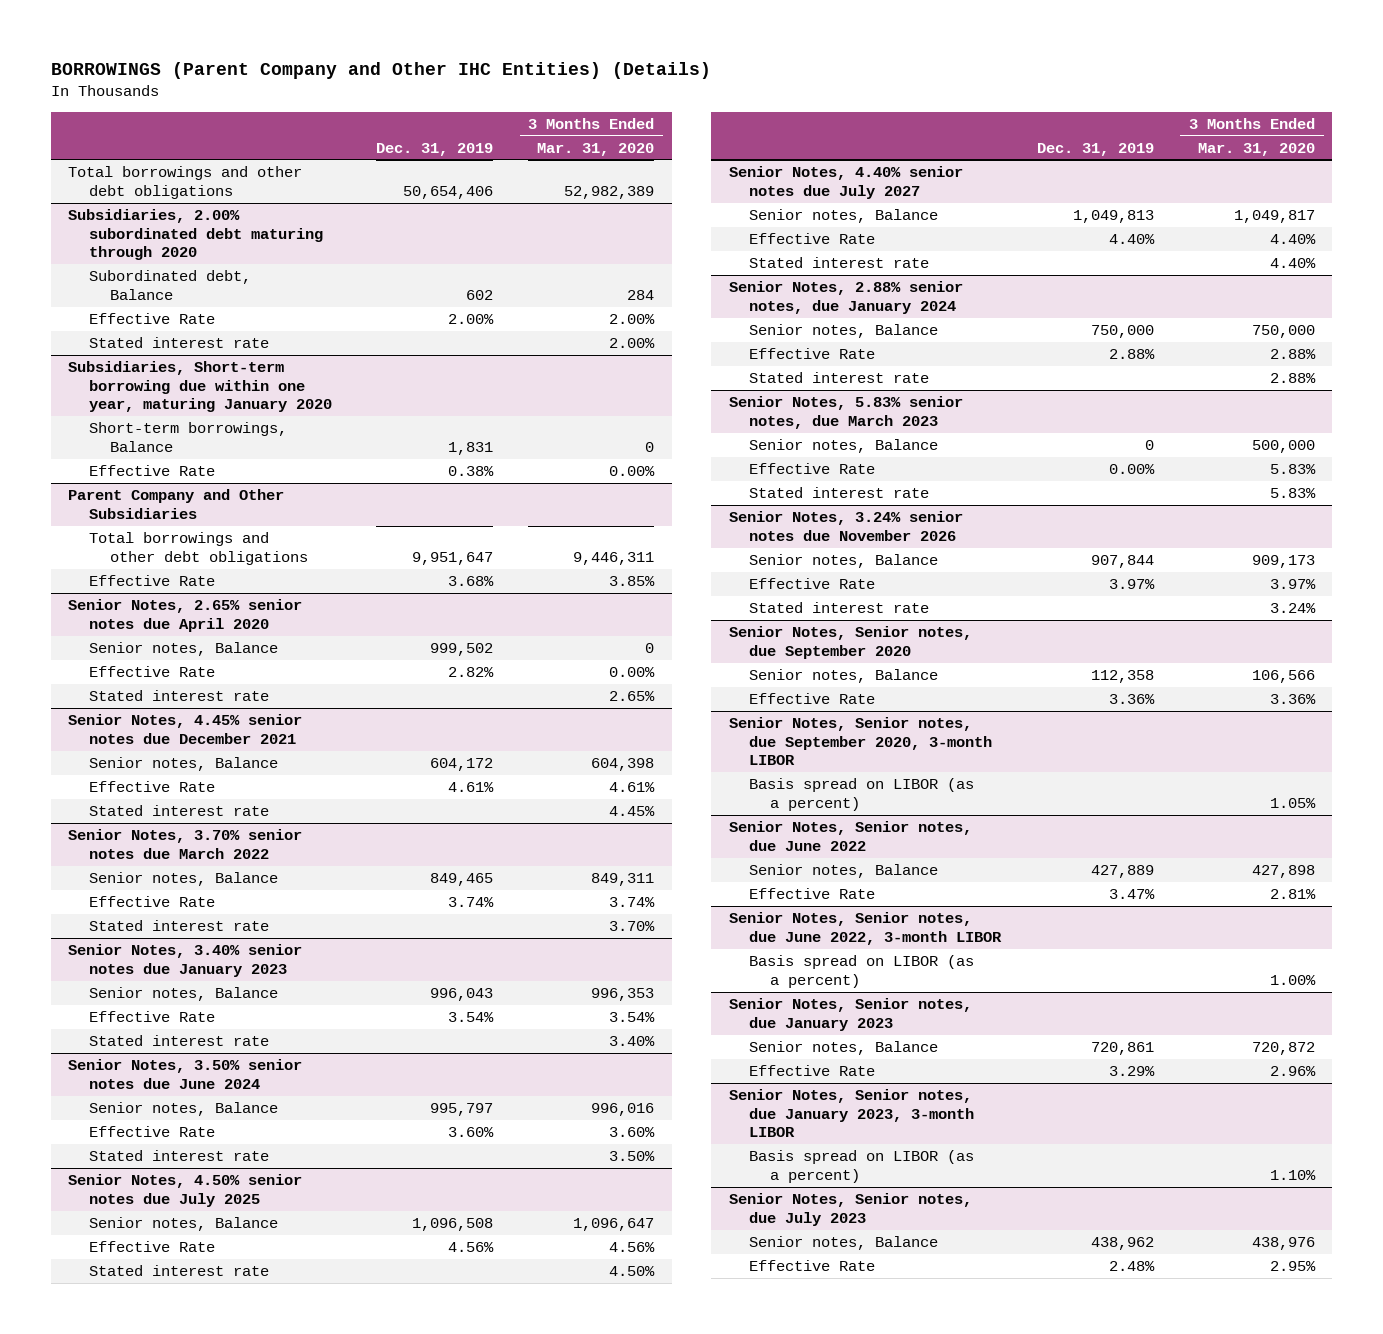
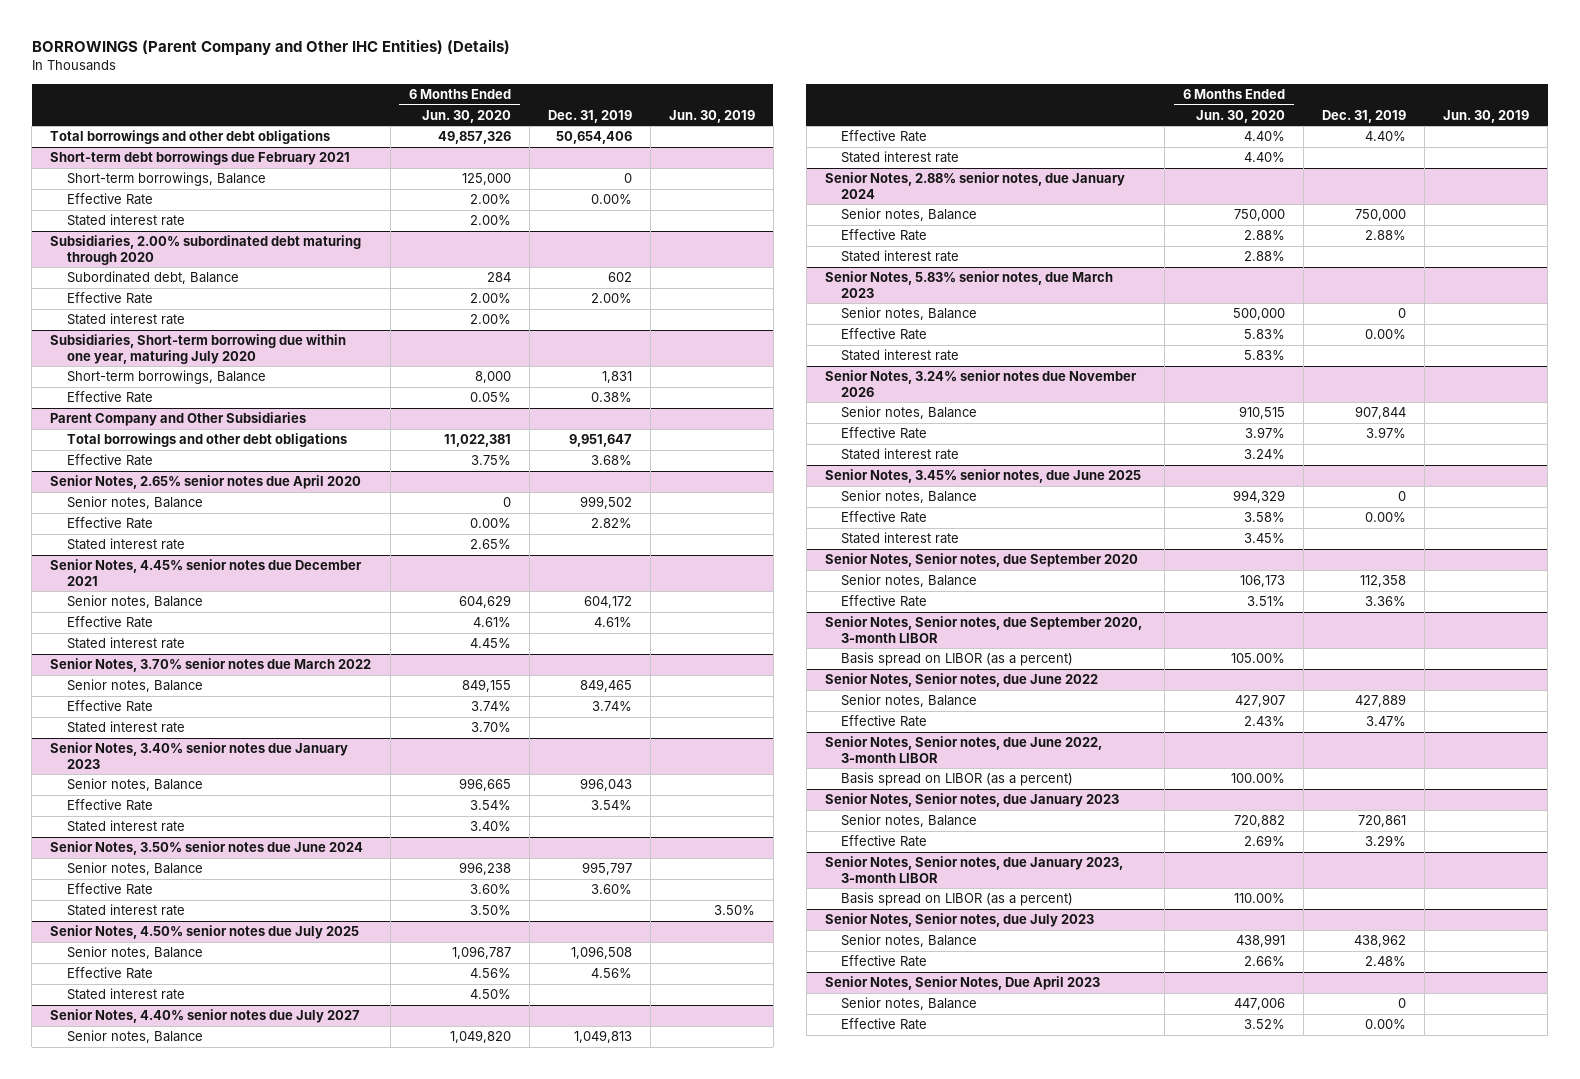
- | Dec. 31, 2019 | 3 Months Ended Mar. 31, 2020
+ | 6 Months Ended Jun. 30, 2020 | Dec. 31, 2019 | Jun. 30, 2019
+ Short-term debt borrowings due February 2021
+ Short-term borrowings, Balance | 125,000 | 0 |
+ Effective Rate | 2.00% | 0.00% |
+ Stated interest rate | 2.00% | |
- Subsidiaries, Short-term borrowing due within one year, maturing January 2020
+ Subsidiaries, Short-term borrowing due within one year, maturing July 2020
+ Senior Notes, 3.45% senior notes, due June 2025
+ Senior notes, Balance | 994,329 | 0 |
+ Effective Rate | 3.58% | 0.00% |
+ Stated interest rate | 3.45% | |
+ Senior Notes, Senior Notes, Due April 2023
+ Senior notes, Balance | 447,006 | 0 |
+ Effective Rate | 3.52% | 0.00% |

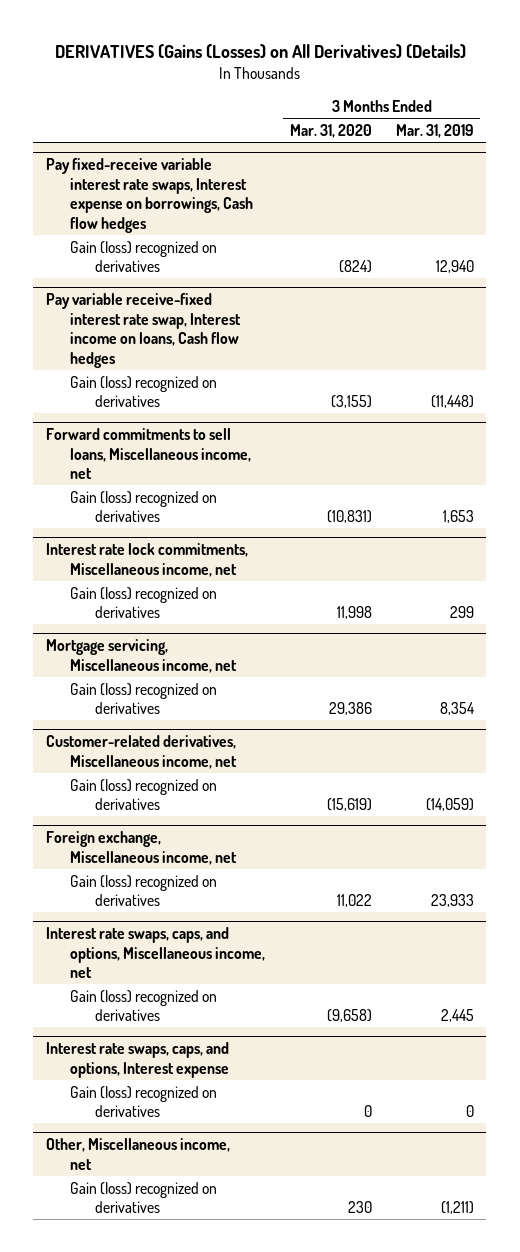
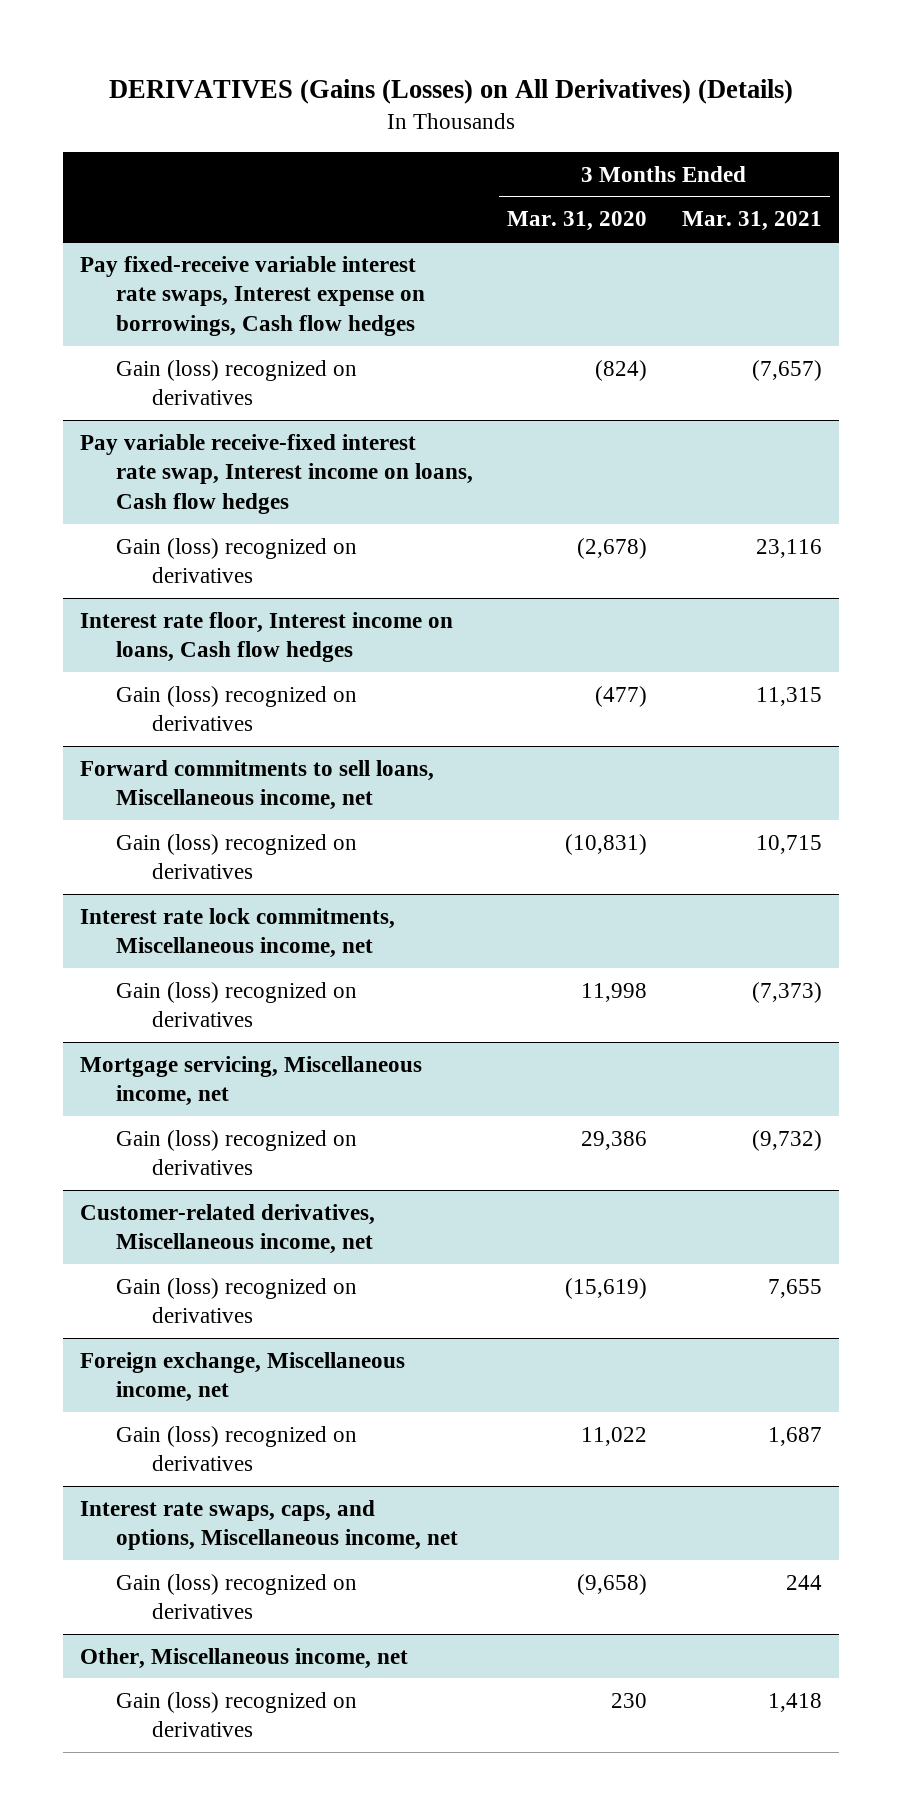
- | 3 Months Ended Mar. 31, 2020 | 3 Months Ended Mar. 31, 2019
+ | 3 Months Ended Mar. 31, 2020 | 3 Months Ended Mar. 31, 2021
@ Pay variable receive-fixed interest rate swap, Interest income on loans, Cash flow hedges
- Gain (loss) recognized on derivatives | (3,155) | (11,448)
+ Gain (loss) recognized on derivatives | (2,678) | 23,116
+ Interest rate floor, Interest income on loans, Cash flow hedges
+ Gain (loss) recognized on derivatives | (477) | 11,315
- Interest rate swaps, caps, and options, Interest expense
- Gain (loss) recognized on derivatives | 0 | 0

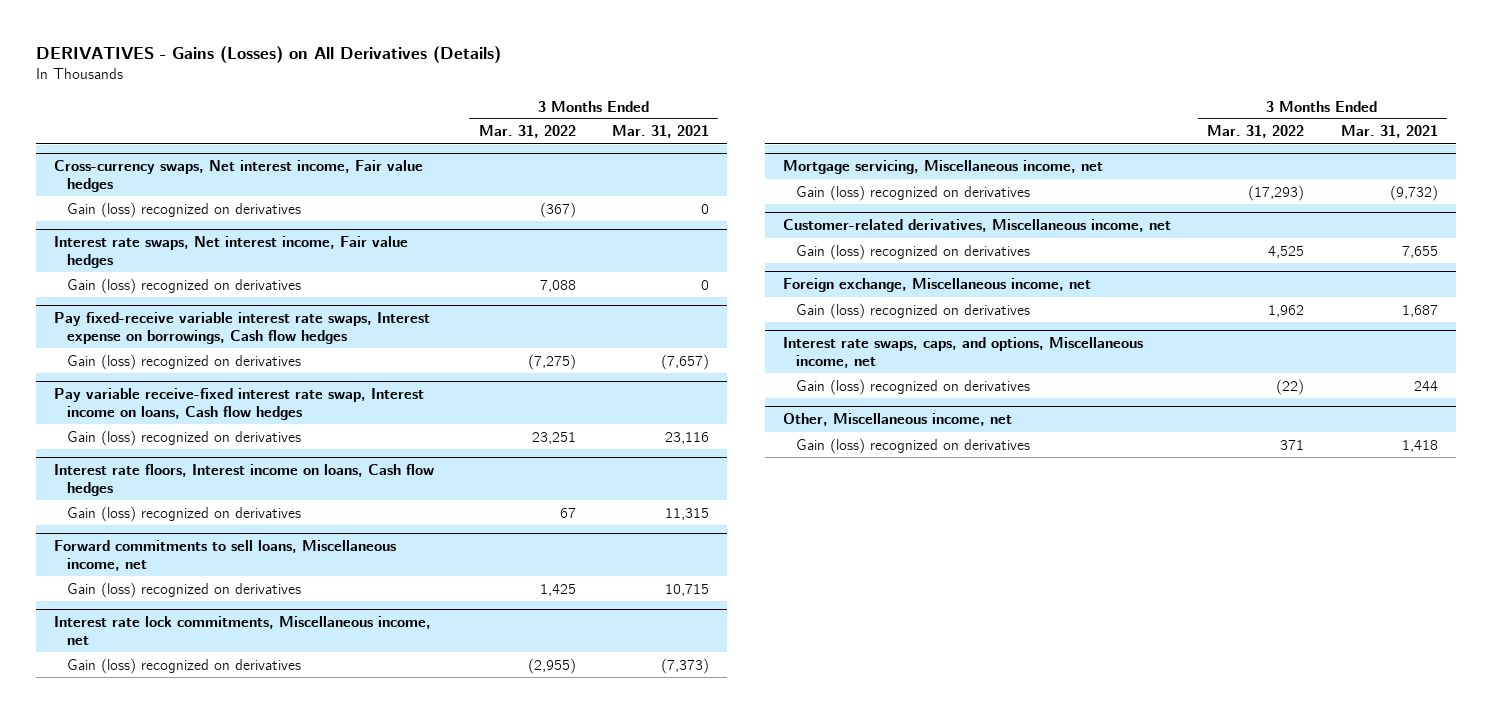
- DERIVATIVES (Gains (Losses) on All Derivatives) (Details)
+ DERIVATIVES - Gains (Losses) on All Derivatives (Details)
- | 3 Months Ended Mar. 31, 2020 | 3 Months Ended Mar. 31, 2021
+ | 3 Months Ended Mar. 31, 2022 | 3 Months Ended Mar. 31, 2021
+ Cross-currency swaps, Net interest income, Fair value hedges
+ Gain (loss) recognized on derivatives | (367) | 0
+ Interest rate swaps, Net interest income, Fair value hedges
+ Gain (loss) recognized on derivatives | 7,088 | 0
- Interest rate floor, Interest income on loans, Cash flow hedges
+ Interest rate floors, Interest income on loans, Cash flow hedges

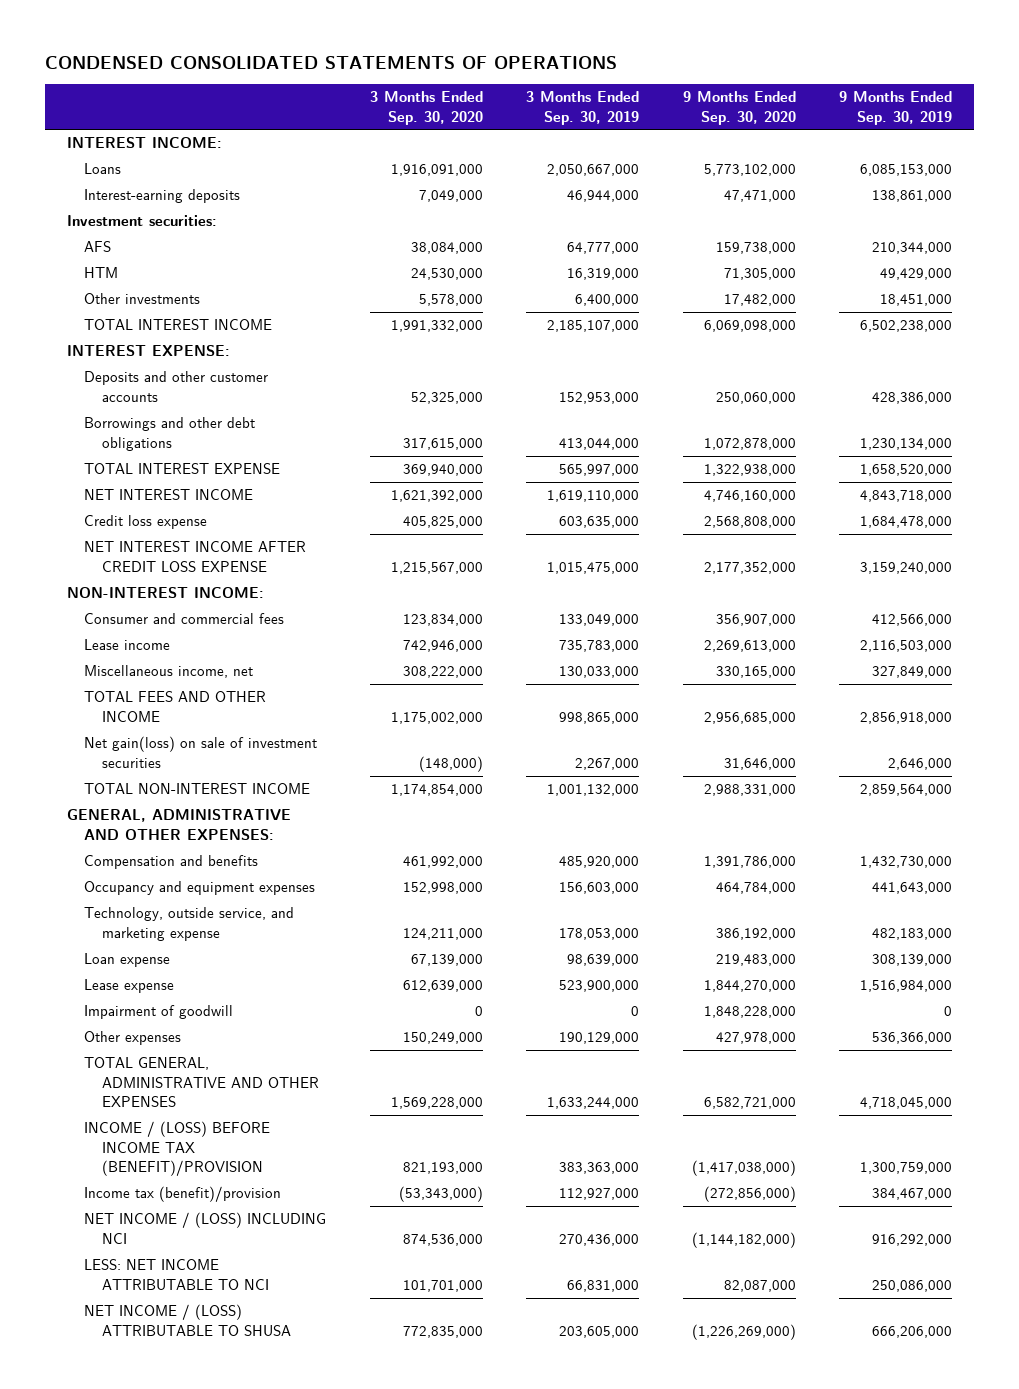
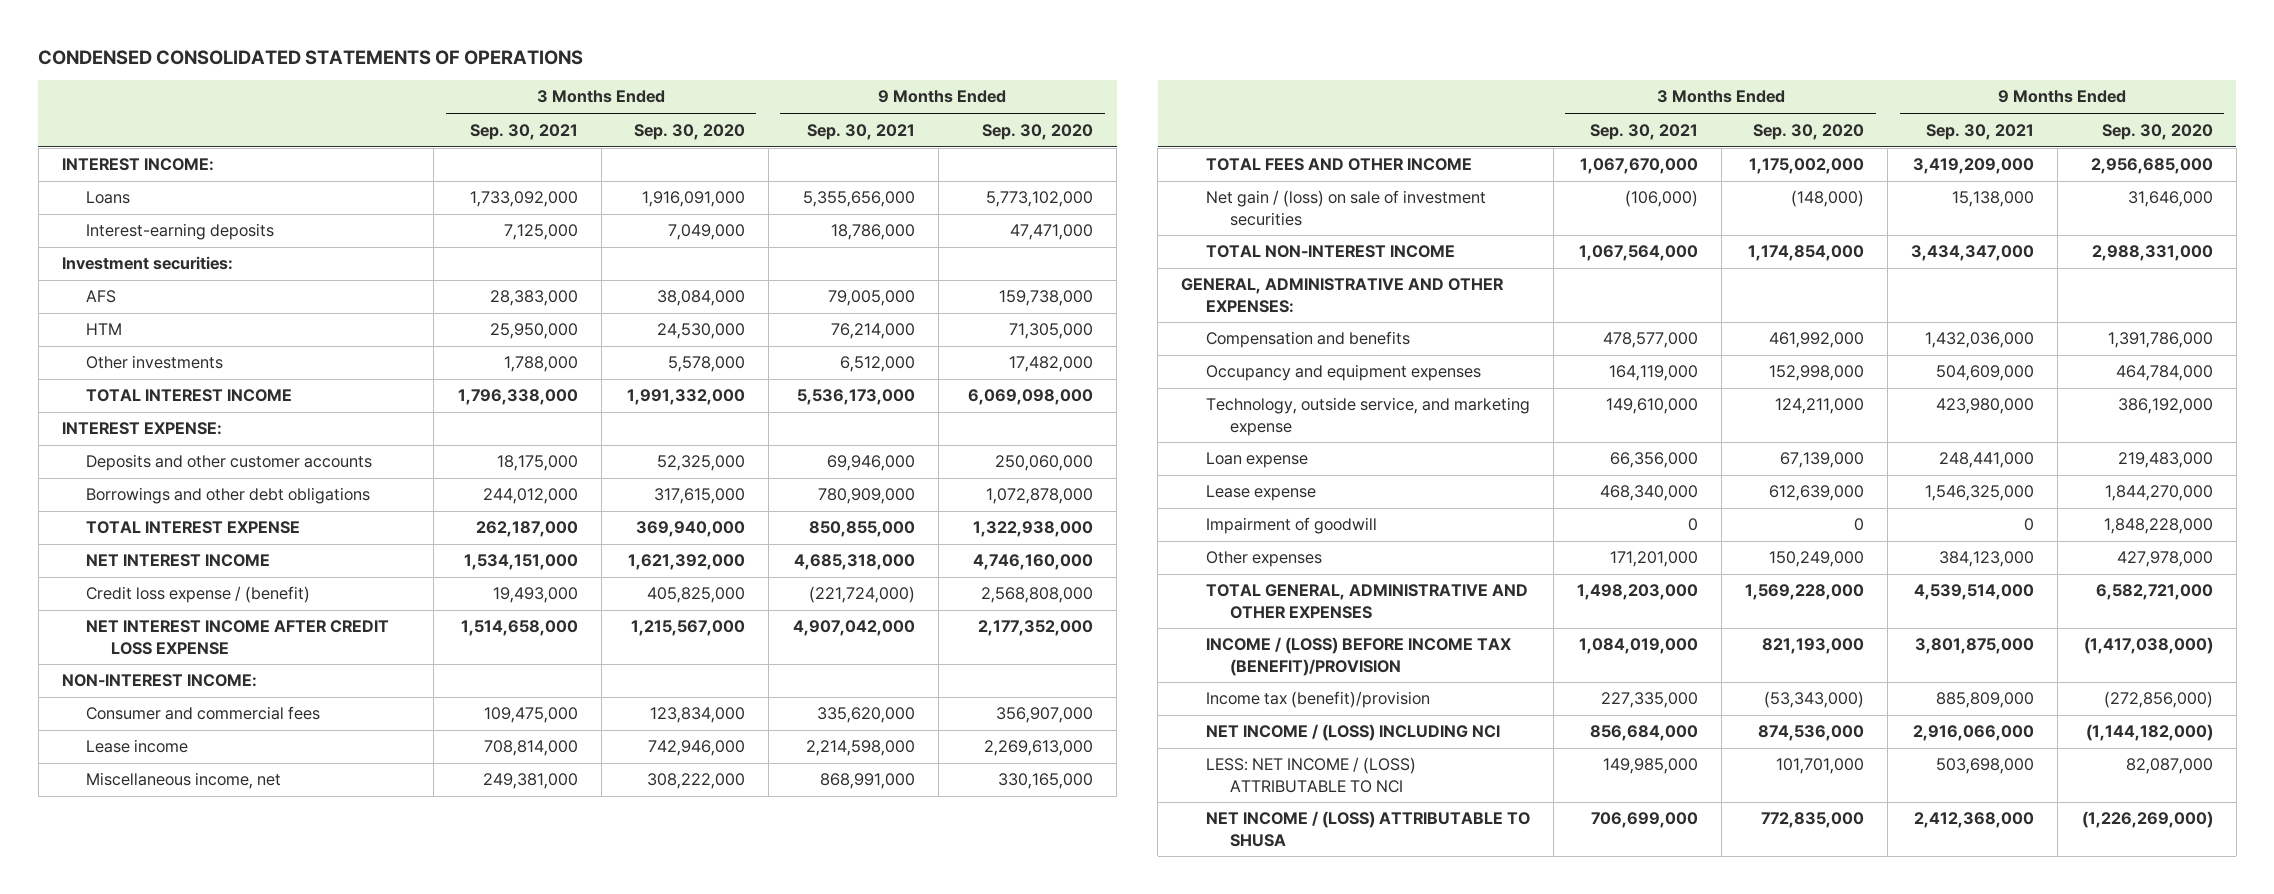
- | 3 Months Ended Sep. 30, 2020 | 3 Months Ended Sep. 30, 2019 | 9 Months Ended Sep. 30, 2020 | 9 Months Ended Sep. 30, 2019
+ | 3 Months Ended Sep. 30, 2021 | 3 Months Ended Sep. 30, 2020 | 9 Months Ended Sep. 30, 2021 | 9 Months Ended Sep. 30, 2020
- Credit loss expense | 405,825,000 | 603,635,000 | 2,568,808,000 | 1,684,478,000
+ Credit loss expense / (benefit) | 19,493,000 | 405,825,000 | (221,724,000) | 2,568,808,000
- Net gain(loss) on sale of investment securities | (148,000) | 2,267,000 | 31,646,000 | 2,646,000
+ Net gain / (loss) on sale of investment securities | (106,000) | (148,000) | 15,138,000 | 31,646,000
- LESS: NET INCOME ATTRIBUTABLE TO NCI | 101,701,000 | 66,831,000 | 82,087,000 | 250,086,000
+ LESS: NET INCOME / (LOSS) ATTRIBUTABLE TO NCI | 149,985,000 | 101,701,000 | 503,698,000 | 82,087,000

